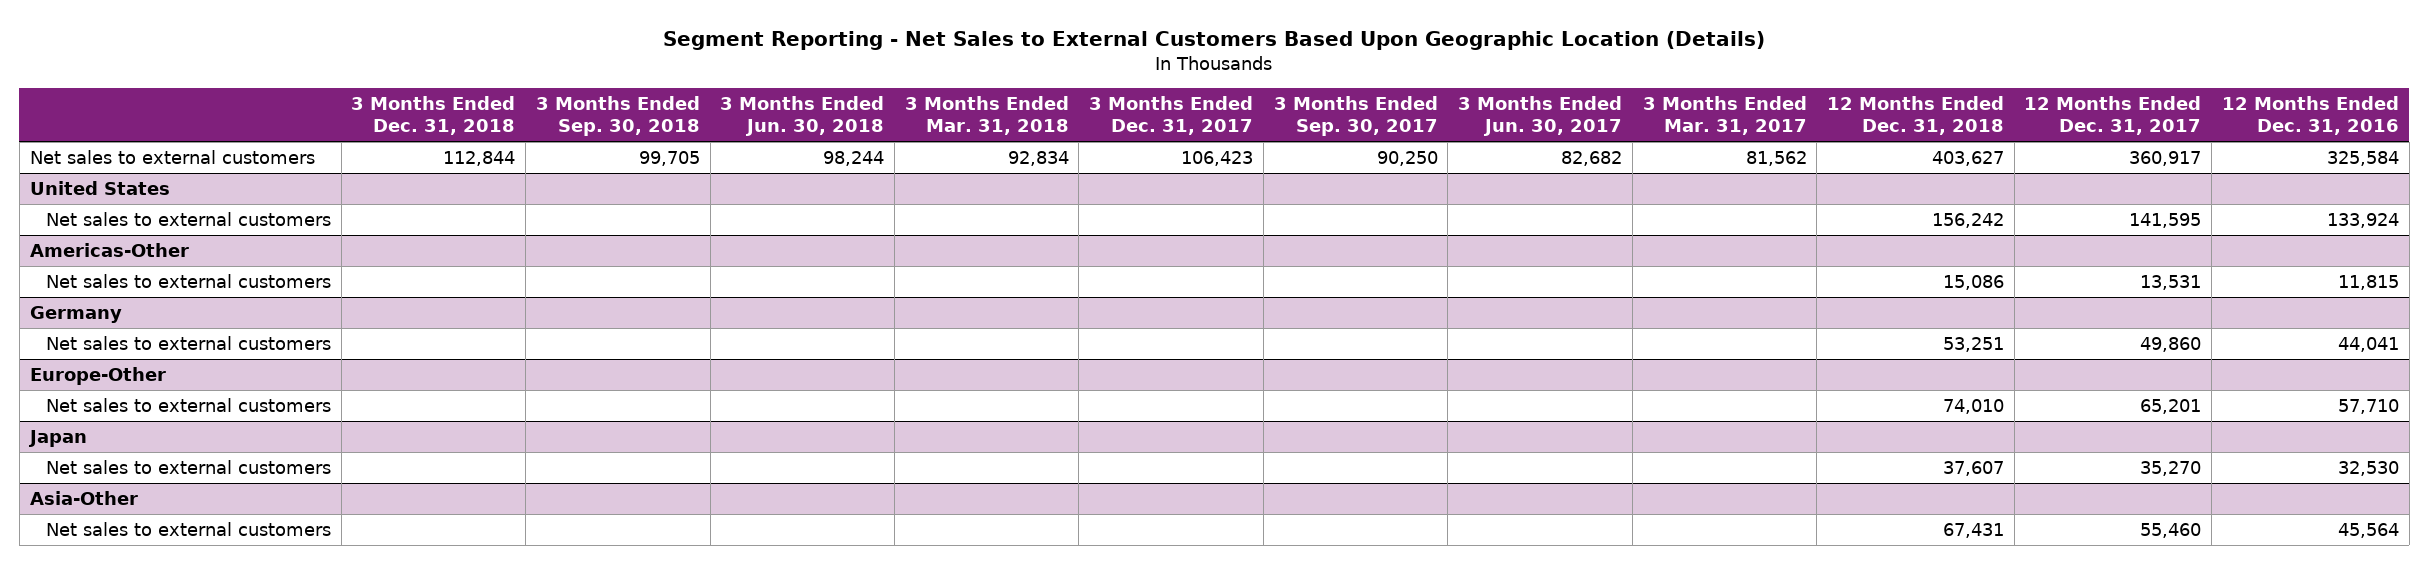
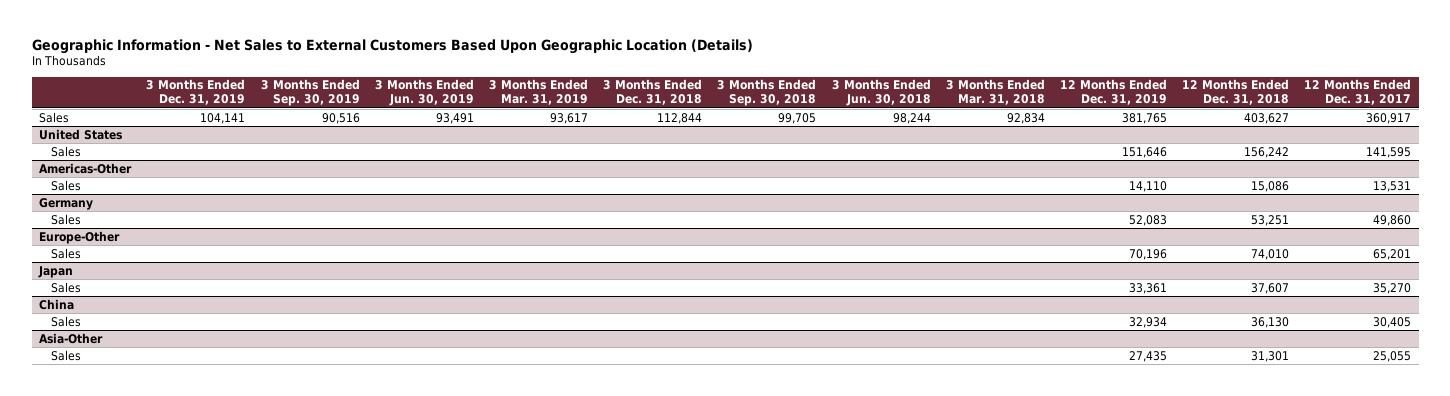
- Segment Reporting - Net Sales to External Customers Based Upon Geographic Location (Details)
+ Geographic Information - Net Sales to External Customers Based Upon Geographic Location (Details)
- | 3 Months Ended Dec. 31, 2018 | 3 Months Ended Sep. 30, 2018 | 3 Months Ended Jun. 30, 2018 | 3 Months Ended Mar. 31, 2018 | 3 Months Ended Dec. 31, 2017 | 3 Months Ended Sep. 30, 2017 | 3 Months Ended Jun. 30, 2017 | 3 Months Ended Mar. 31, 2017 | 12 Months Ended Dec. 31, 2018 | 12 Months Ended Dec. 31, 2017 | 12 Months Ended Dec. 31, 2016
+ | 3 Months Ended Dec. 31, 2019 | 3 Months Ended Sep. 30, 2019 | 3 Months Ended Jun. 30, 2019 | 3 Months Ended Mar. 31, 2019 | 3 Months Ended Dec. 31, 2018 | 3 Months Ended Sep. 30, 2018 | 3 Months Ended Jun. 30, 2018 | 3 Months Ended Mar. 31, 2018 | 12 Months Ended Dec. 31, 2019 | 12 Months Ended Dec. 31, 2018 | 12 Months Ended Dec. 31, 2017
- Net sales to external customers | 112,844 | 99,705 | 98,244 | 92,834 | 106,423 | 90,250 | 82,682 | 81,562 | 403,627 | 360,917 | 325,584
+ Sales | 104,141 | 90,516 | 93,491 | 93,617 | 112,844 | 99,705 | 98,244 | 92,834 | 381,765 | 403,627 | 360,917
@ United States
- Net sales to external customers | | | | | | | | | 156,242 | 141,595 | 133,924
+ Sales | | | | | | | | | 151,646 | 156,242 | 141,595
@ Americas-Other
- Net sales to external customers | | | | | | | | | 15,086 | 13,531 | 11,815
+ Sales | | | | | | | | | 14,110 | 15,086 | 13,531
@ Germany
- Net sales to external customers | | | | | | | | | 53,251 | 49,860 | 44,041
+ Sales | | | | | | | | | 52,083 | 53,251 | 49,860
@ Europe-Other
- Net sales to external customers | | | | | | | | | 74,010 | 65,201 | 57,710
+ Sales | | | | | | | | | 70,196 | 74,010 | 65,201
@ Japan
- Net sales to external customers | | | | | | | | | 37,607 | 35,270 | 32,530
+ Sales | | | | | | | | | 33,361 | 37,607 | 35,270
+ China
+ Sales | | | | | | | | | 32,934 | 36,130 | 30,405
@ Asia-Other
- Net sales to external customers | | | | | | | | | 67,431 | 55,460 | 45,564
+ Sales | | | | | | | | | 27,435 | 31,301 | 25,055

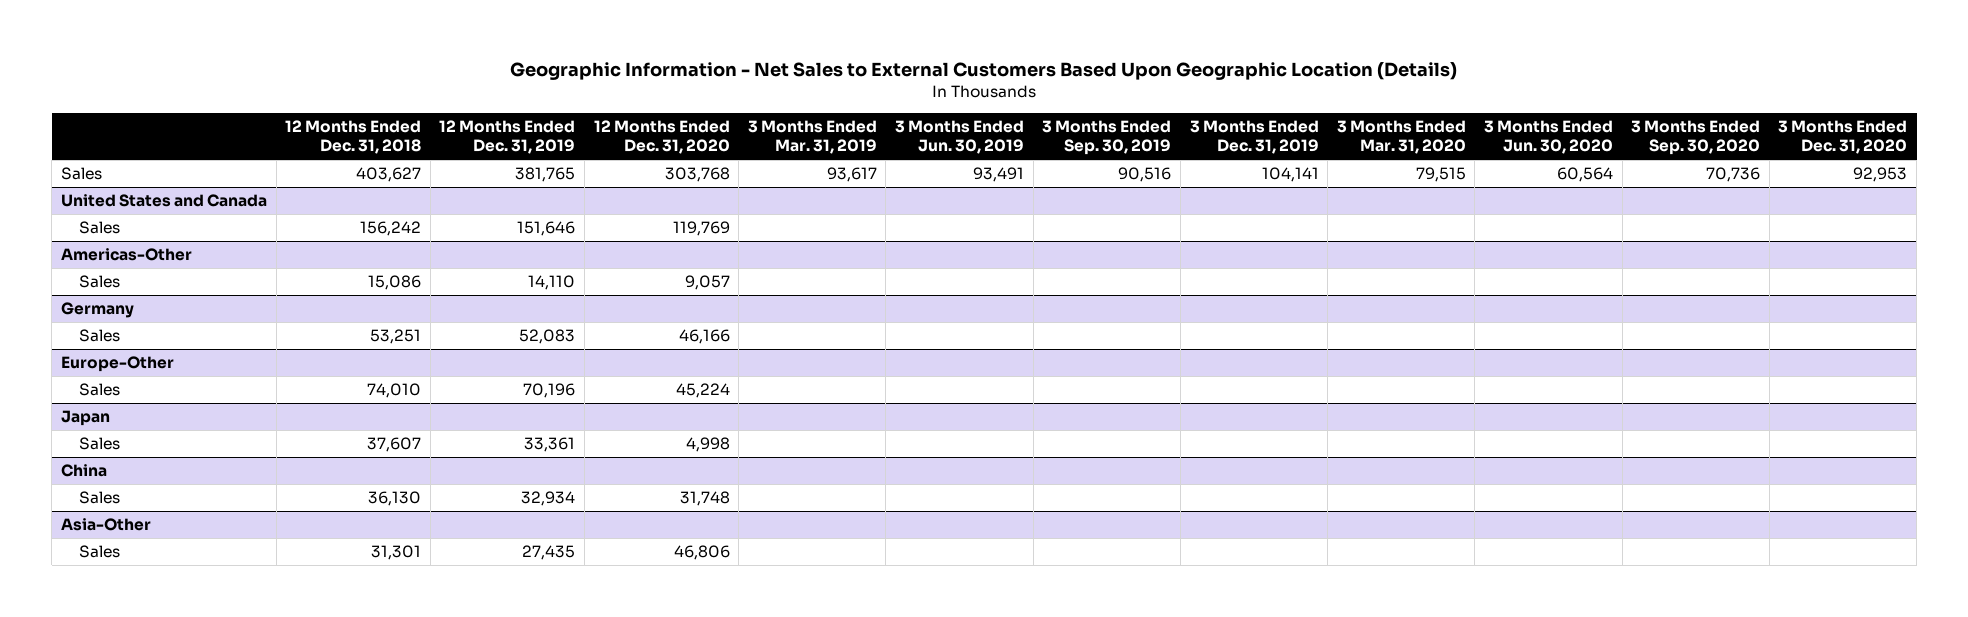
- | 3 Months Ended Dec. 31, 2019 | 3 Months Ended Sep. 30, 2019 | 3 Months Ended Jun. 30, 2019 | 3 Months Ended Mar. 31, 2019 | 3 Months Ended Dec. 31, 2018 | 3 Months Ended Sep. 30, 2018 | 3 Months Ended Jun. 30, 2018 | 3 Months Ended Mar. 31, 2018 | 12 Months Ended Dec. 31, 2019 | 12 Months Ended Dec. 31, 2018 | 12 Months Ended Dec. 31, 2017
+ | 12 Months Ended Dec. 31, 2018 | 12 Months Ended Dec. 31, 2019 | 12 Months Ended Dec. 31, 2020 | 3 Months Ended Mar. 31, 2019 | 3 Months Ended Jun. 30, 2019 | 3 Months Ended Sep. 30, 2019 | 3 Months Ended Dec. 31, 2019 | 3 Months Ended Mar. 31, 2020 | 3 Months Ended Jun. 30, 2020 | 3 Months Ended Sep. 30, 2020 | 3 Months Ended Dec. 31, 2020
- United States
+ United States and Canada

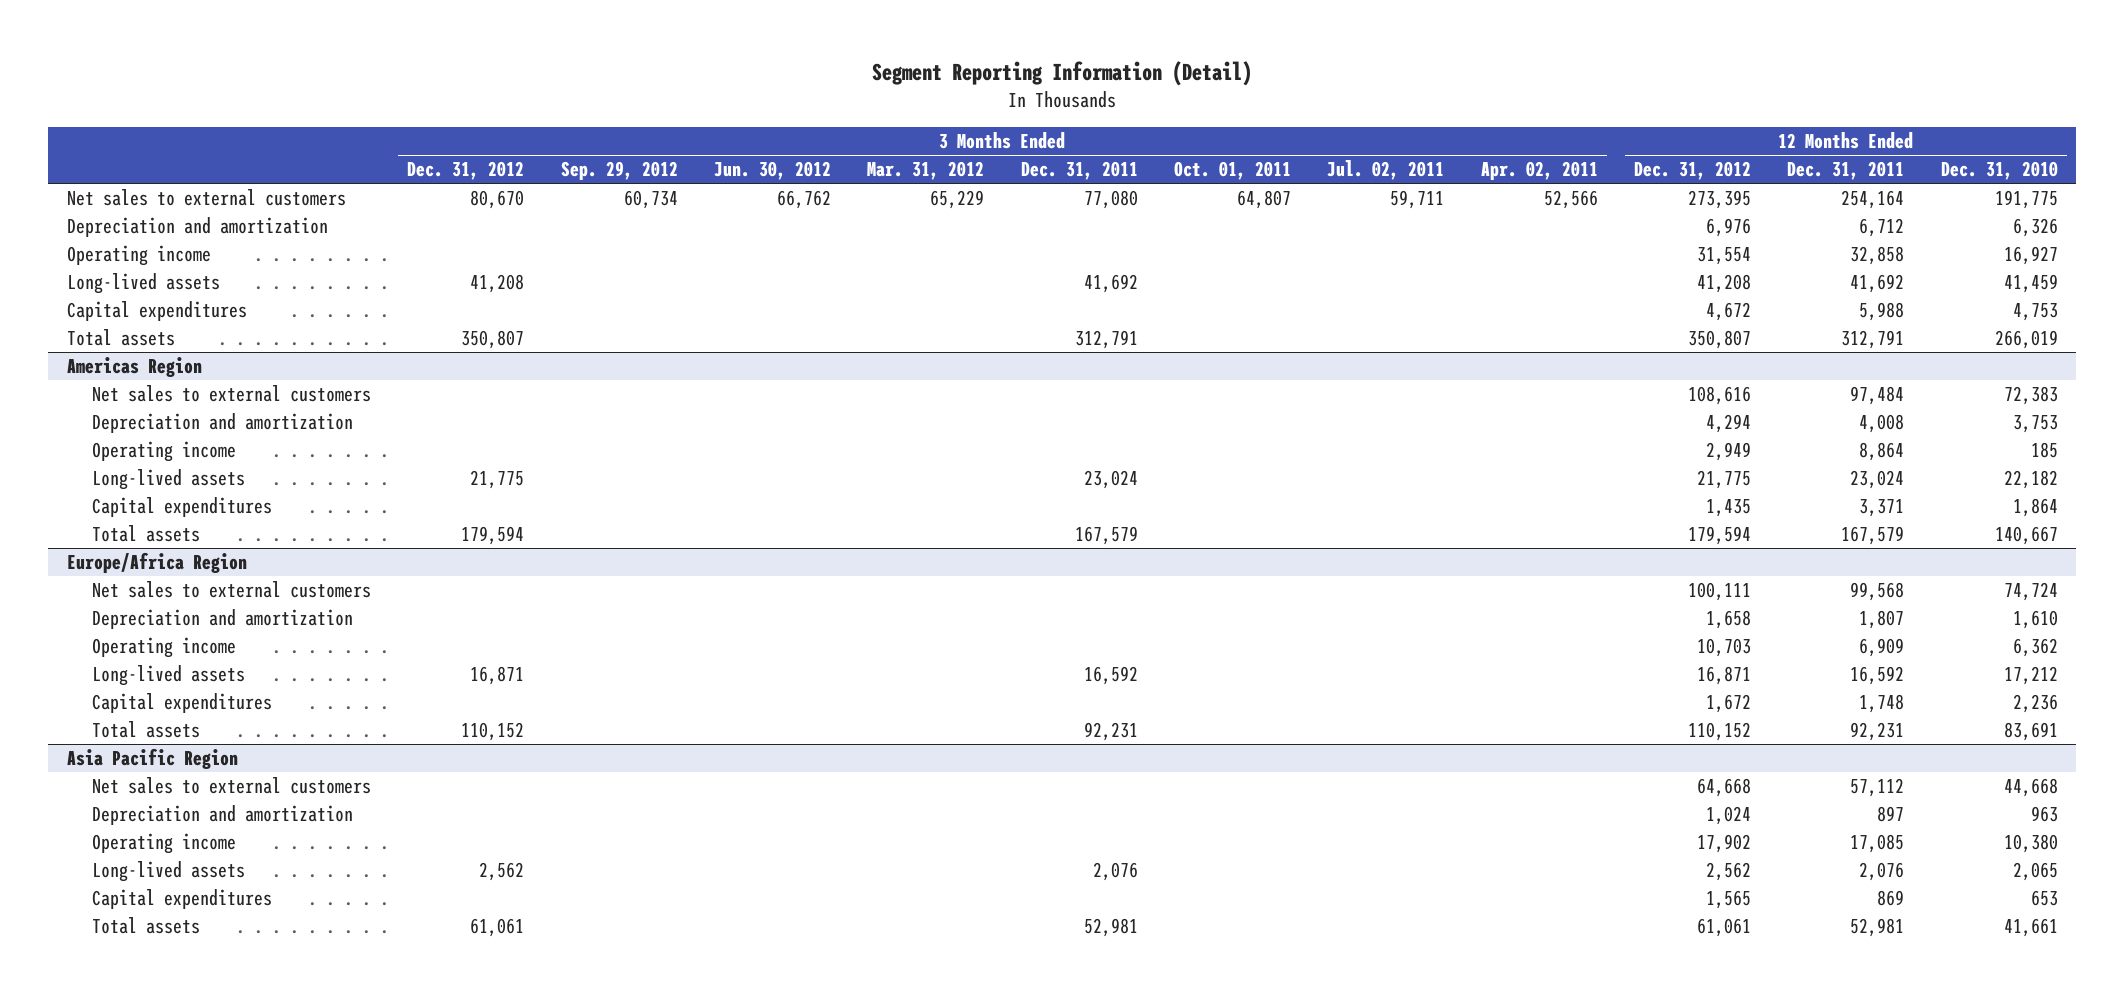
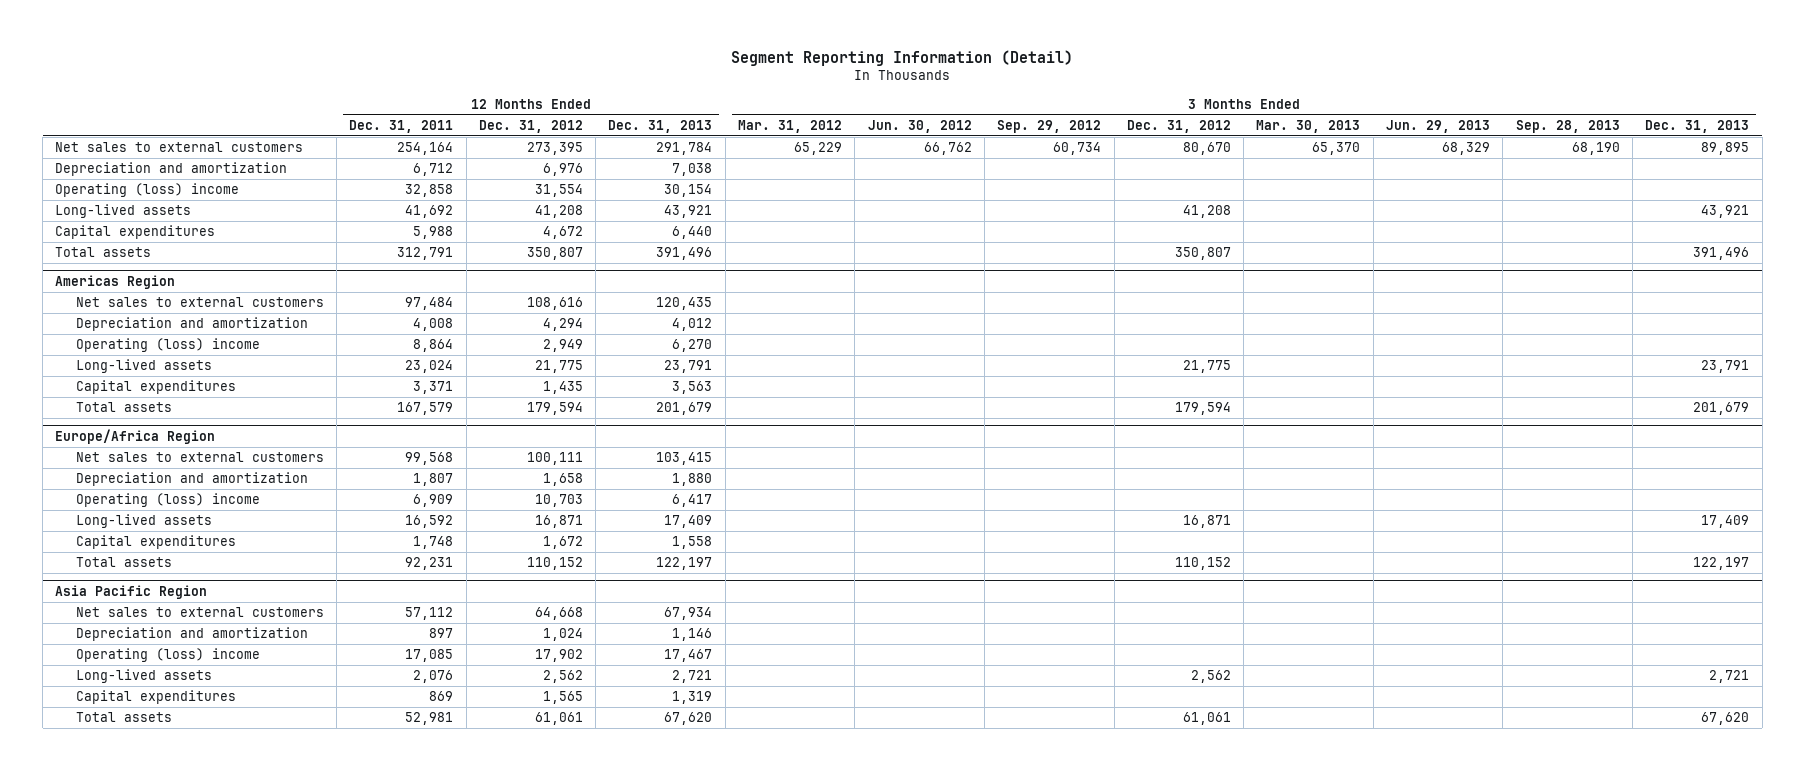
- | 3 Months Ended Dec. 31, 2012 | 3 Months Ended Sep. 29, 2012 | 3 Months Ended Jun. 30, 2012 | 3 Months Ended Mar. 31, 2012 | 3 Months Ended Dec. 31, 2011 | 3 Months Ended Oct. 01, 2011 | 3 Months Ended Jul. 02, 2011 | 3 Months Ended Apr. 02, 2011 | 12 Months Ended Dec. 31, 2012 | 12 Months Ended Dec. 31, 2011 | 12 Months Ended Dec. 31, 2010
+ | 12 Months Ended Dec. 31, 2011 | 12 Months Ended Dec. 31, 2012 | 12 Months Ended Dec. 31, 2013 | 3 Months Ended Mar. 31, 2012 | 3 Months Ended Jun. 30, 2012 | 3 Months Ended Sep. 29, 2012 | 3 Months Ended Dec. 31, 2012 | 3 Months Ended Mar. 30, 2013 | 3 Months Ended Jun. 29, 2013 | 3 Months Ended Sep. 28, 2013 | 3 Months Ended Dec. 31, 2013
- Operating income | | | | | | | | | 31,554 | 32,858 | 16,927
+ Operating (loss) income | 32,858 | 31,554 | 30,154 | | | | | | | |
@ Americas Region
- Operating income | | | | | | | | | 2,949 | 8,864 | 185
+ Operating (loss) income | 8,864 | 2,949 | 6,270 | | | | | | | |
@ Europe/Africa Region
- Operating income | | | | | | | | | 10,703 | 6,909 | 6,362
+ Operating (loss) income | 6,909 | 10,703 | 6,417 | | | | | | | |
@ Asia Pacific Region
- Operating income | | | | | | | | | 17,902 | 17,085 | 10,380
+ Operating (loss) income | 17,085 | 17,902 | 17,467 | | | | | | | |

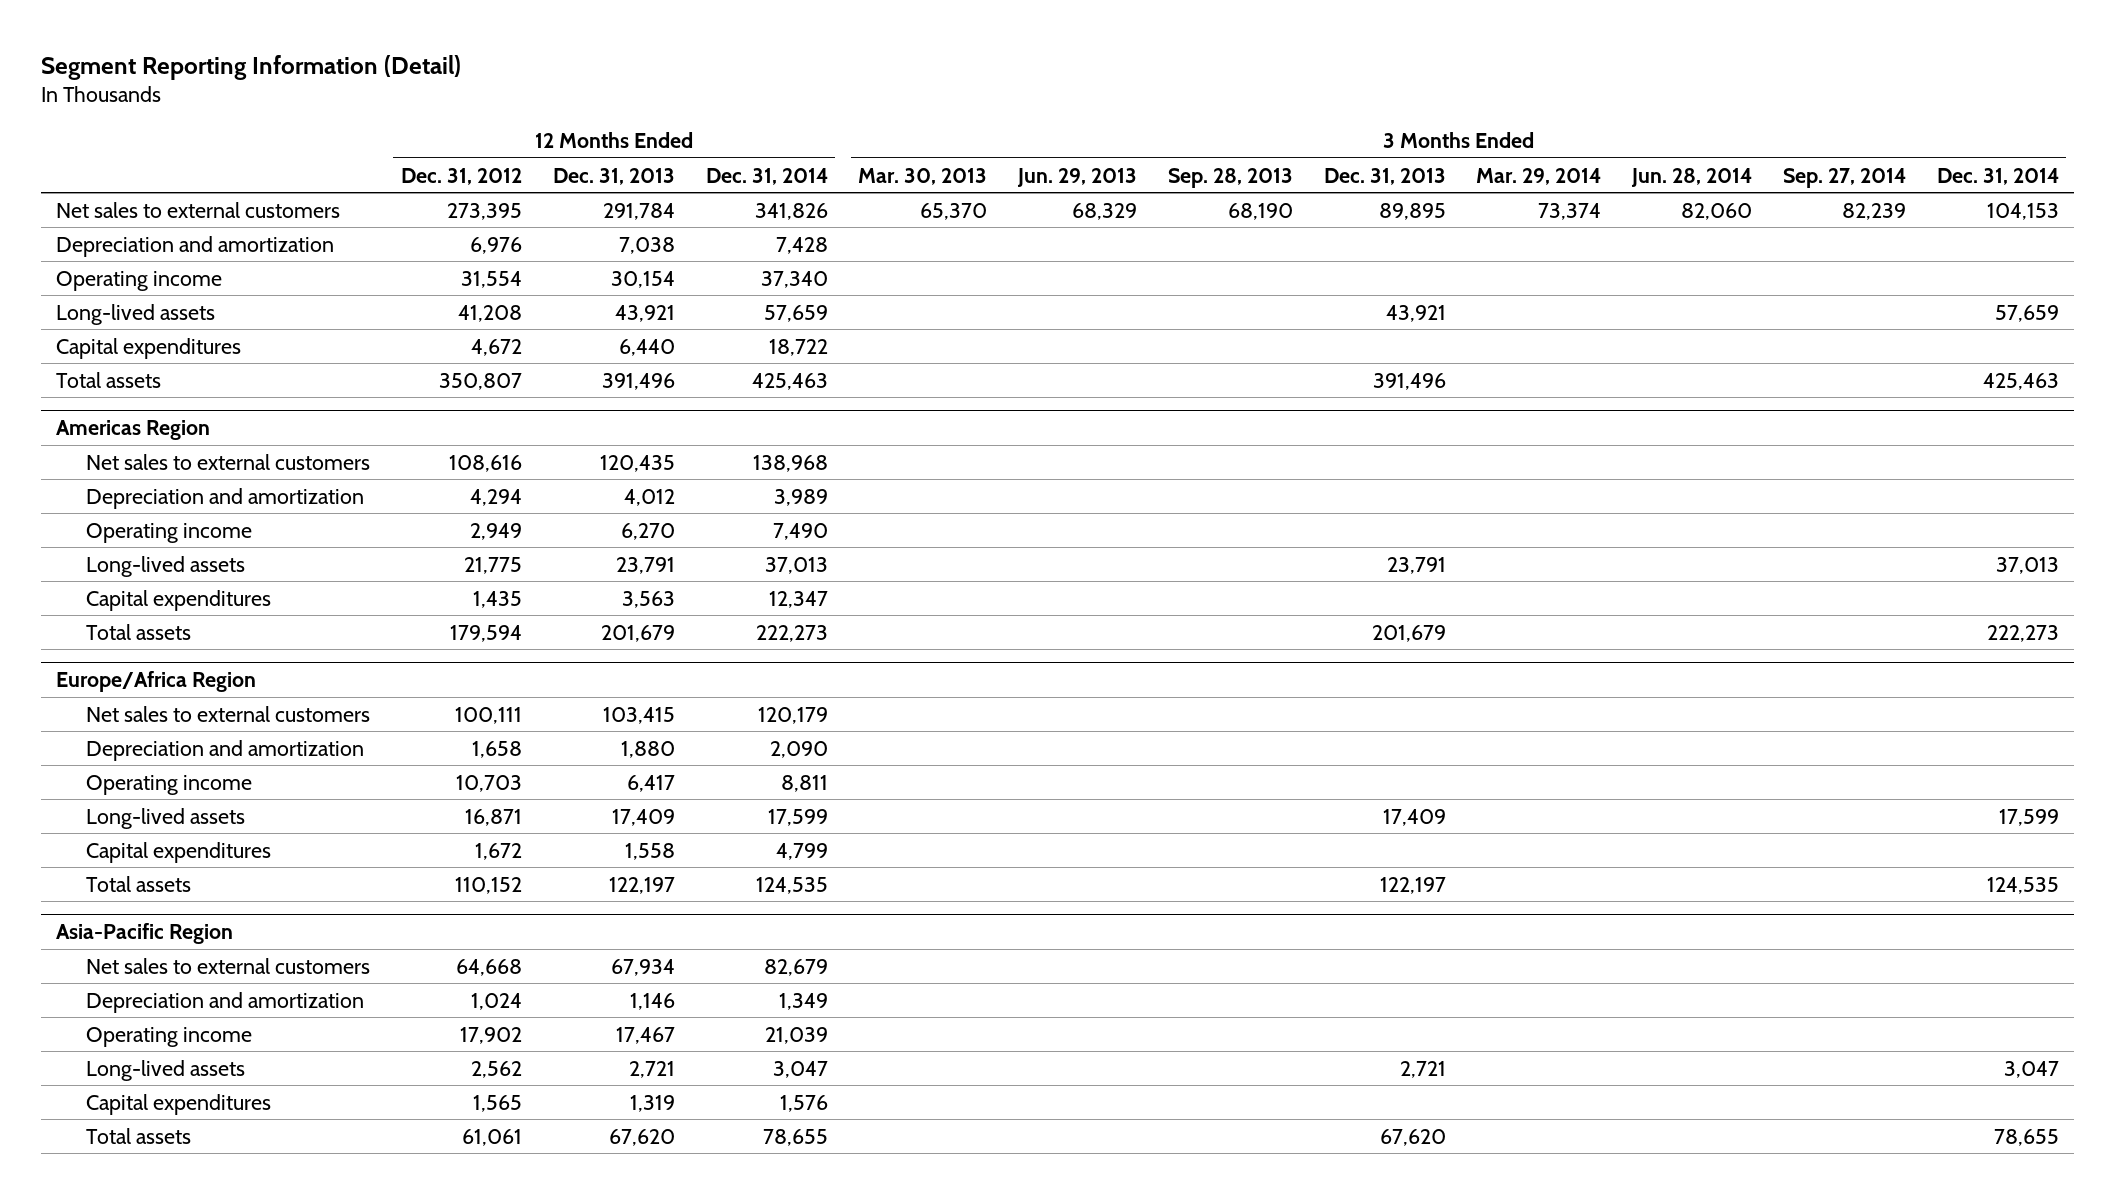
- | 12 Months Ended Dec. 31, 2011 | 12 Months Ended Dec. 31, 2012 | 12 Months Ended Dec. 31, 2013 | 3 Months Ended Mar. 31, 2012 | 3 Months Ended Jun. 30, 2012 | 3 Months Ended Sep. 29, 2012 | 3 Months Ended Dec. 31, 2012 | 3 Months Ended Mar. 30, 2013 | 3 Months Ended Jun. 29, 2013 | 3 Months Ended Sep. 28, 2013 | 3 Months Ended Dec. 31, 2013
+ | 12 Months Ended Dec. 31, 2012 | 12 Months Ended Dec. 31, 2013 | 12 Months Ended Dec. 31, 2014 | 3 Months Ended Mar. 30, 2013 | 3 Months Ended Jun. 29, 2013 | 3 Months Ended Sep. 28, 2013 | 3 Months Ended Dec. 31, 2013 | 3 Months Ended Mar. 29, 2014 | 3 Months Ended Jun. 28, 2014 | 3 Months Ended Sep. 27, 2014 | 3 Months Ended Dec. 31, 2014
- Operating (loss) income | 32,858 | 31,554 | 30,154 | | | | | | | |
+ Operating income | 31,554 | 30,154 | 37,340 | | | | | | | |
@ Americas Region
- Operating (loss) income | 8,864 | 2,949 | 6,270 | | | | | | | |
+ Operating income | 2,949 | 6,270 | 7,490 | | | | | | | |
@ Europe/Africa Region
- Operating (loss) income | 6,909 | 10,703 | 6,417 | | | | | | | |
+ Operating income | 10,703 | 6,417 | 8,811 | | | | | | | |
- Asia Pacific Region
+ Asia-Pacific Region
- Operating (loss) income | 17,085 | 17,902 | 17,467 | | | | | | | |
+ Operating income | 17,902 | 17,467 | 21,039 | | | | | | | |

